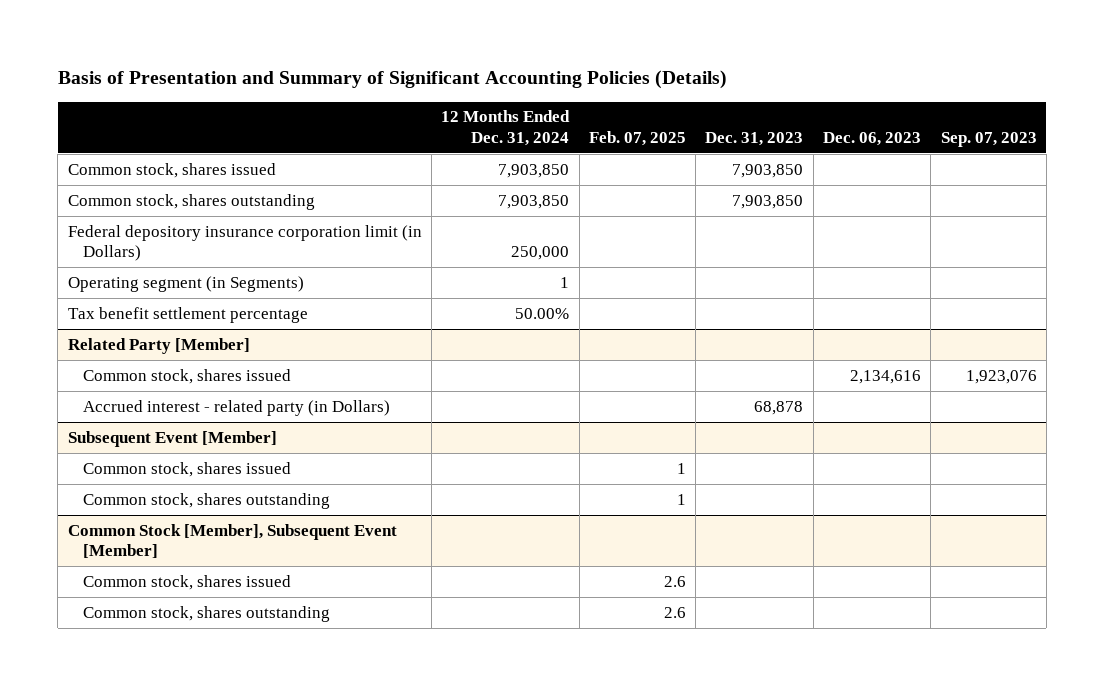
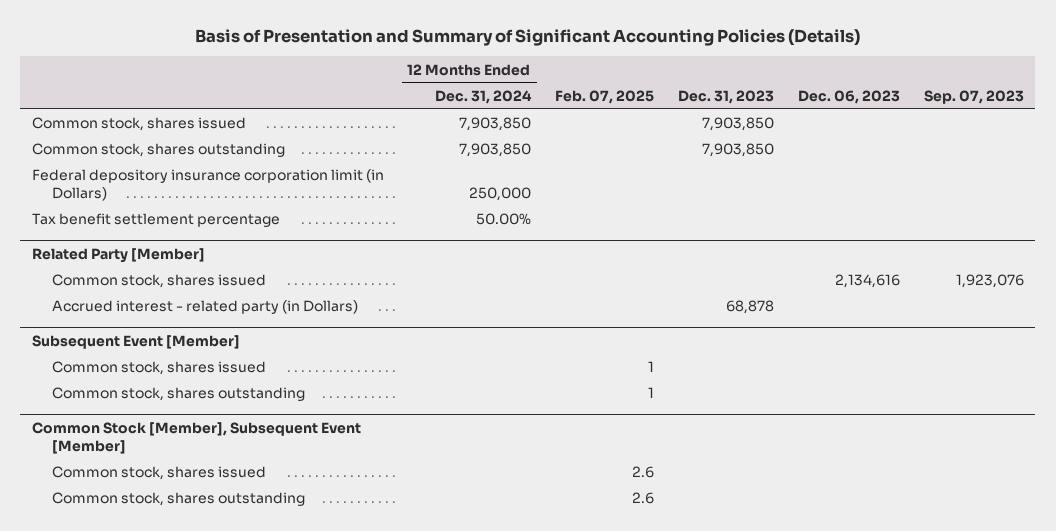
- Operating segment (in Segments) | 1 | | | |

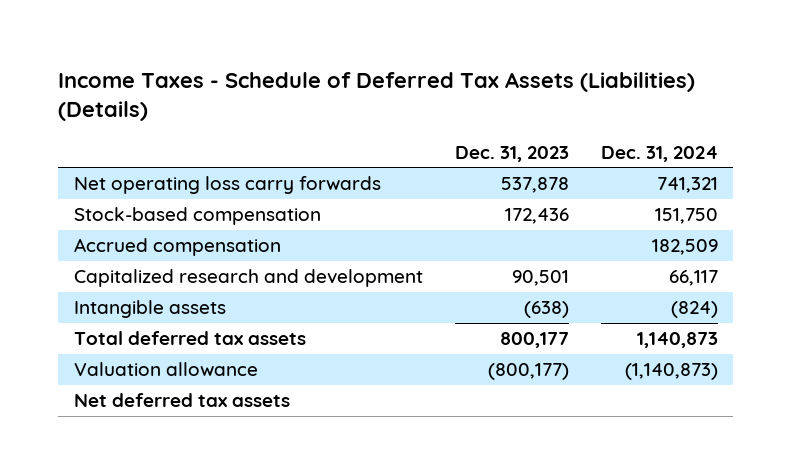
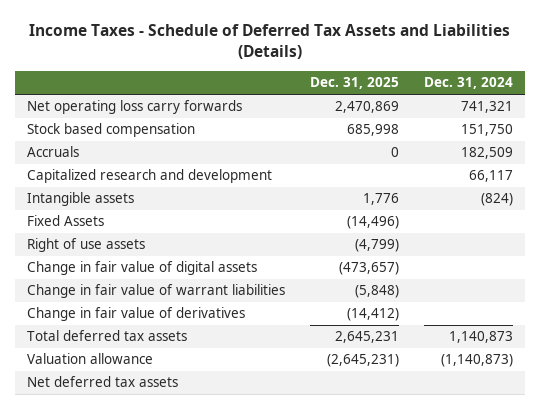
- Income Taxes - Schedule of Deferred Tax Assets (Liabilities) (Details)
+ Income Taxes - Schedule of Deferred Tax Assets and Liabilities (Details)
- | Dec. 31, 2023 | Dec. 31, 2024
+ | Dec. 31, 2025 | Dec. 31, 2024
- Stock-based compensation | 172,436 | 151,750
- Accrued compensation | | 182,509
+ Stock based compensation | 685,998 | 151,750
+ Accruals | 0 | 182,509
+ Fixed Assets | (14,496) |
+ Right of use assets | (4,799) |
+ Change in fair value of digital assets | (473,657) |
+ Change in fair value of warrant liabilities | (5,848) |
+ Change in fair value of derivatives | (14,412) |

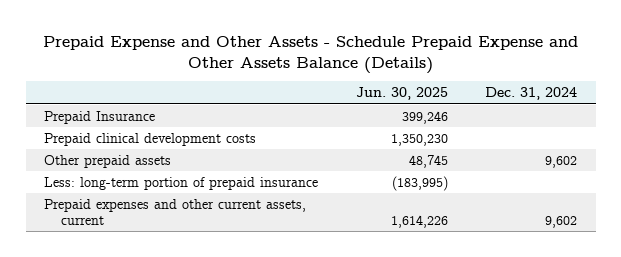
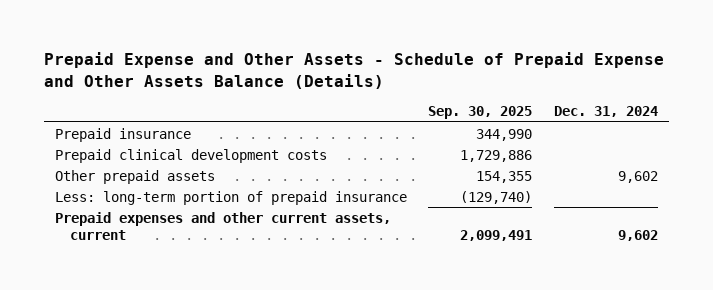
- Prepaid Expense and Other Assets - Schedule Prepaid Expense and Other Assets Balance (Details)
+ Prepaid Expense and Other Assets - Schedule of Prepaid Expense and Other Assets Balance (Details)
- | Jun. 30, 2025 | Dec. 31, 2024
+ | Sep. 30, 2025 | Dec. 31, 2024
- Prepaid Insurance | 399,246 |
+ Prepaid insurance | 344,990 |

